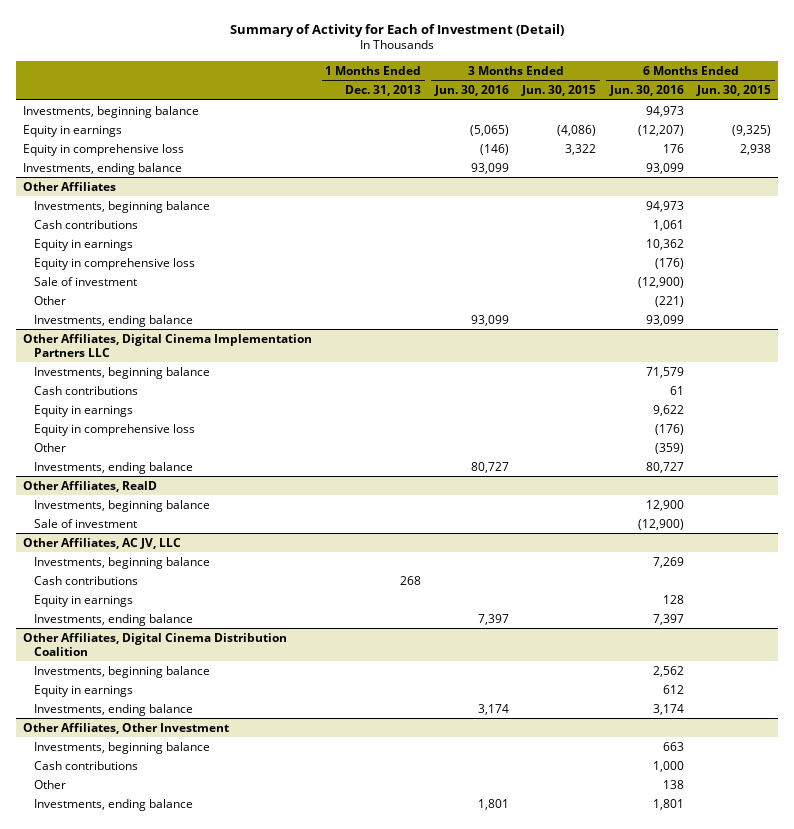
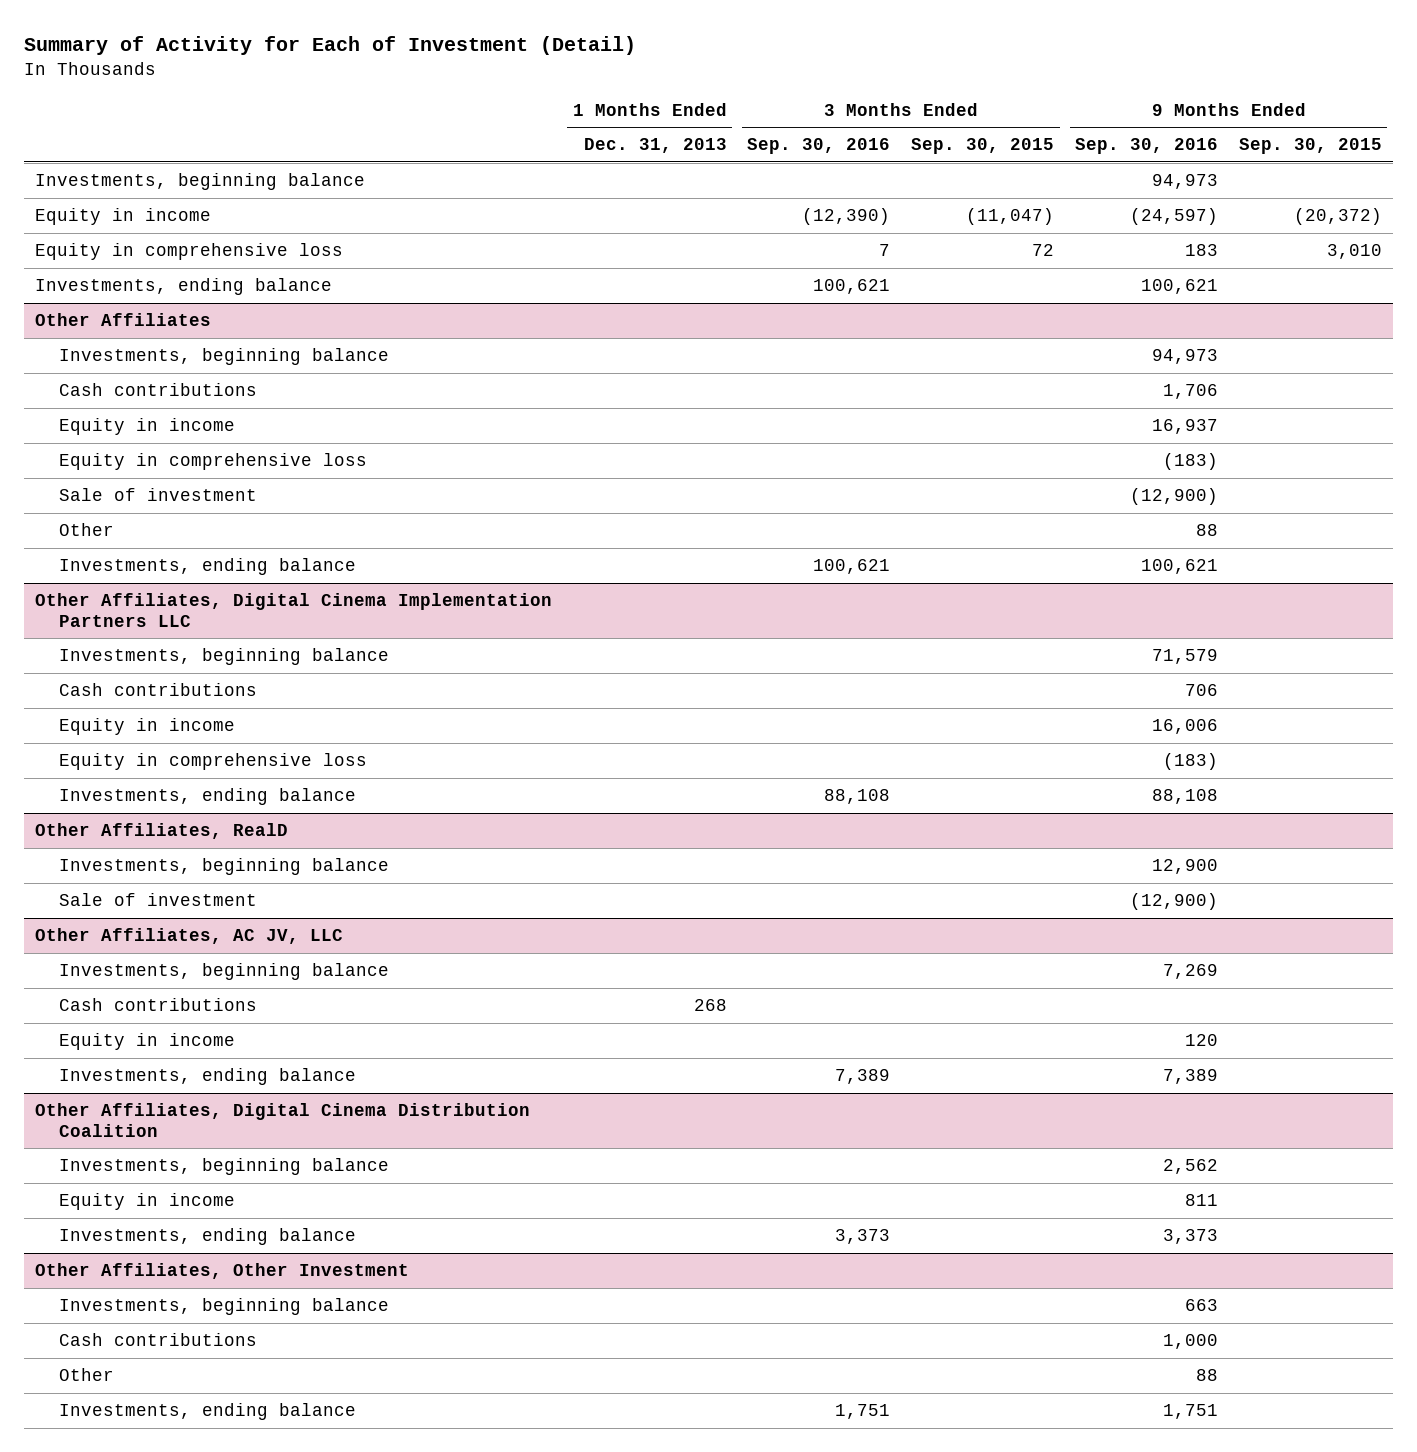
- | 1 Months Ended Dec. 31, 2013 | 3 Months Ended Jun. 30, 2016 | 3 Months Ended Jun. 30, 2015 | 6 Months Ended Jun. 30, 2016 | 6 Months Ended Jun. 30, 2015
+ | 1 Months Ended Dec. 31, 2013 | 3 Months Ended Sep. 30, 2016 | 3 Months Ended Sep. 30, 2015 | 9 Months Ended Sep. 30, 2016 | 9 Months Ended Sep. 30, 2015
- Equity in earnings | | (5,065) | (4,086) | (12,207) | (9,325)
+ Equity in income | | (12,390) | (11,047) | (24,597) | (20,372)
@ Other Affiliates
- Equity in earnings | | | | 10,362 |
+ Equity in income | | | | 16,937 |
@ Other Affiliates, Digital Cinema Implementation Partners LLC
- Equity in earnings | | | | 9,622 |
+ Equity in income | | | | 16,006 |
- Other | | | | (359) |
@ Other Affiliates, AC JV, LLC
- Equity in earnings | | | | 128 |
+ Equity in income | | | | 120 |
@ Other Affiliates, Digital Cinema Distribution Coalition
- Equity in earnings | | | | 612 |
+ Equity in income | | | | 811 |

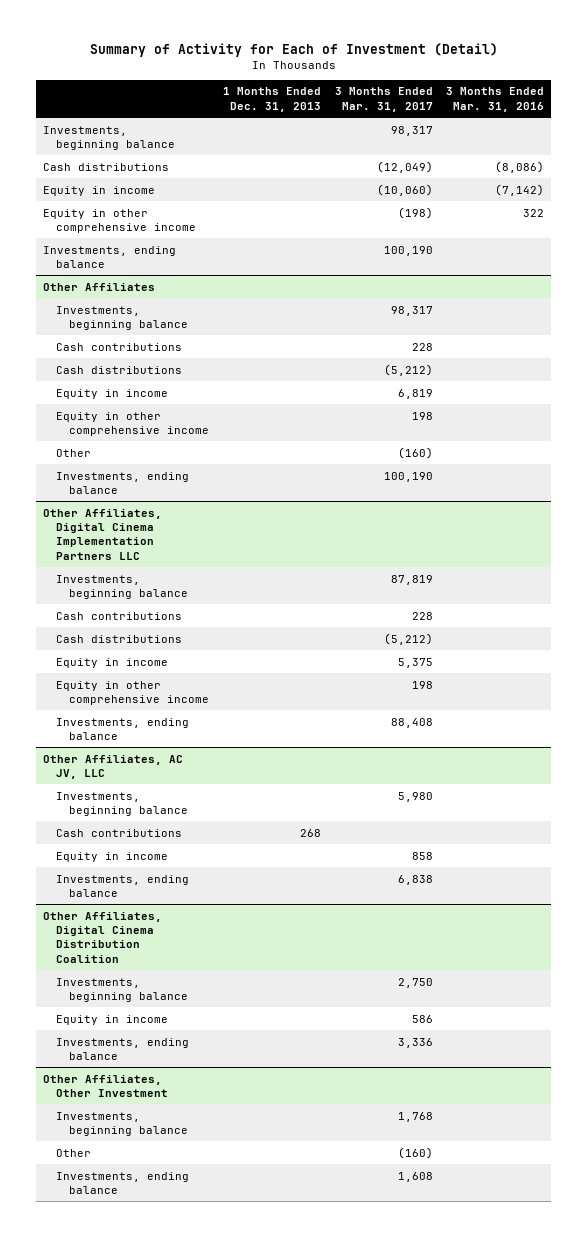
- | 1 Months Ended Dec. 31, 2013 | 3 Months Ended Sep. 30, 2016 | 3 Months Ended Sep. 30, 2015 | 9 Months Ended Sep. 30, 2016 | 9 Months Ended Sep. 30, 2015
+ | 1 Months Ended Dec. 31, 2013 | 3 Months Ended Mar. 31, 2017 | 3 Months Ended Mar. 31, 2016
+ Cash distributions | | (12,049) | (8,086)
- Equity in comprehensive loss | | 7 | 72 | 183 | 3,010
+ Equity in other comprehensive income | | (198) | 322
@ Other Affiliates
+ Cash distributions | | (5,212) |
- Equity in comprehensive loss | | | | (183) |
- Sale of investment | | | | (12,900) |
+ Equity in other comprehensive income | | 198 |
@ Other Affiliates, Digital Cinema Implementation Partners LLC
+ Cash distributions | | (5,212) |
- Equity in comprehensive loss | | | | (183) |
+ Equity in other comprehensive income | | 198 |
- Other Affiliates, RealD
- Investments, beginning balance | | | | 12,900 |
- Sale of investment | | | | (12,900) |
@ Other Affiliates, Other Investment
- Cash contributions | | | | 1,000 |

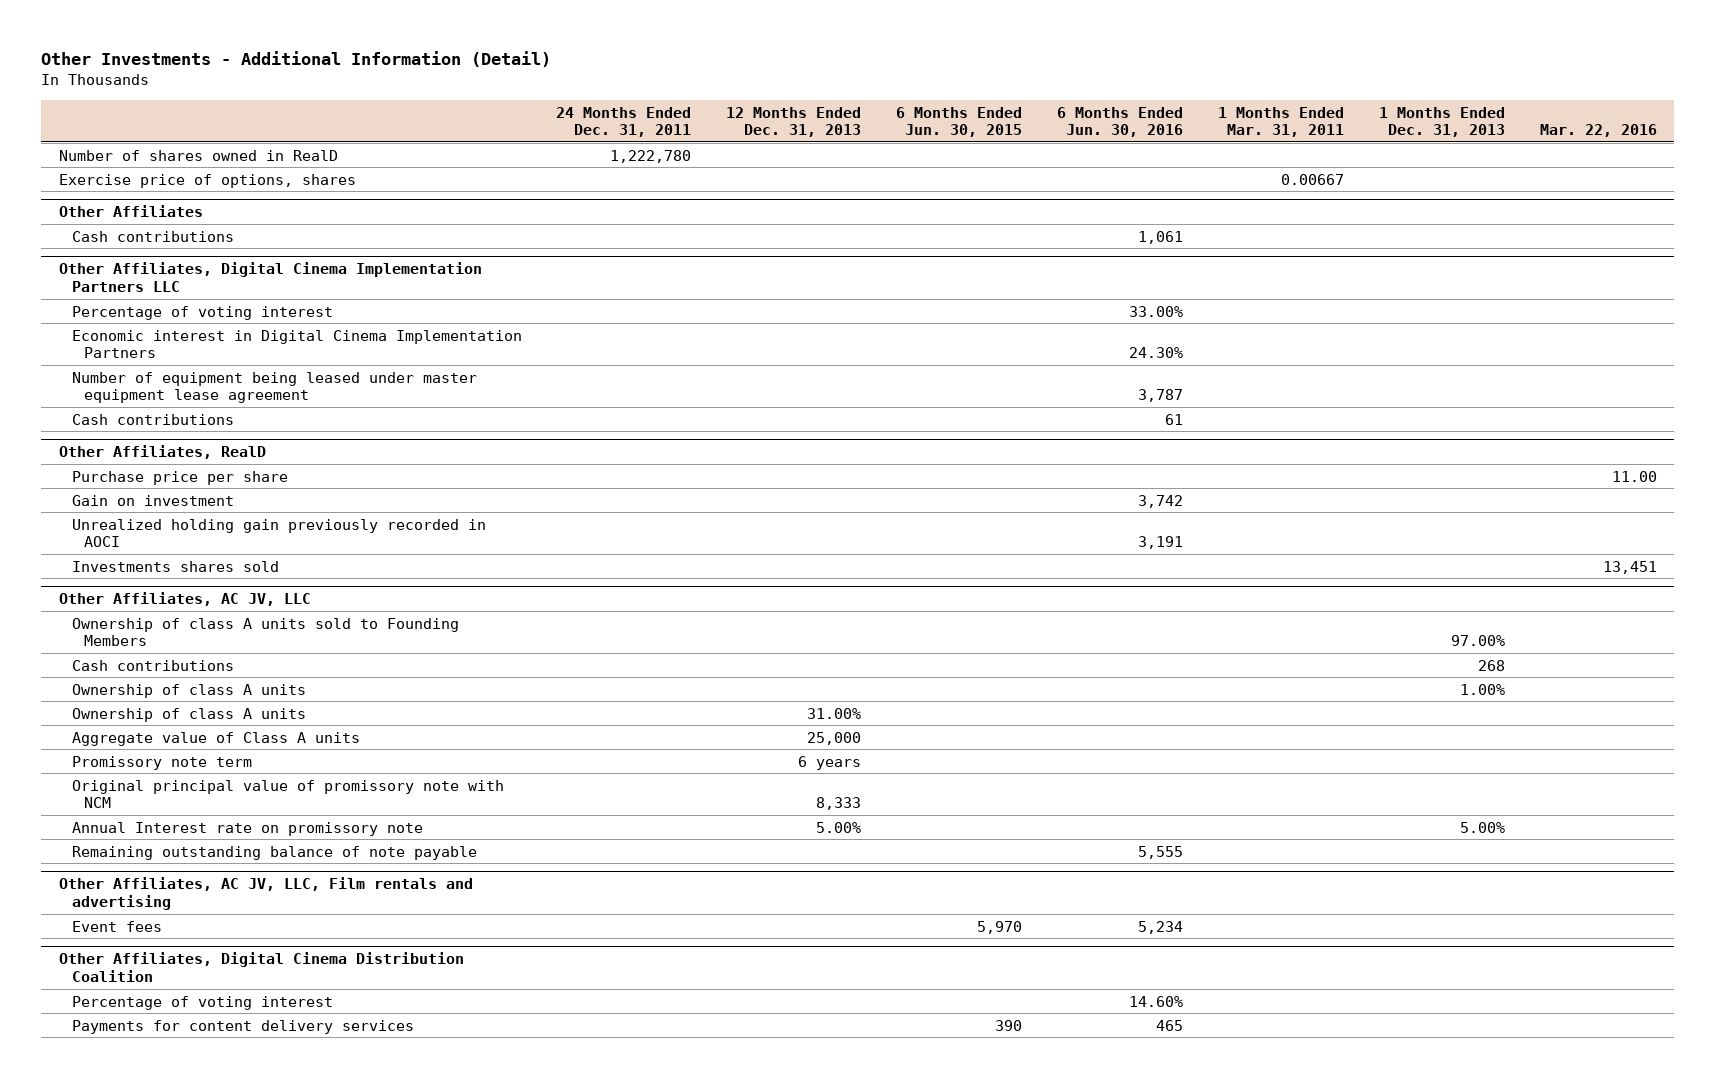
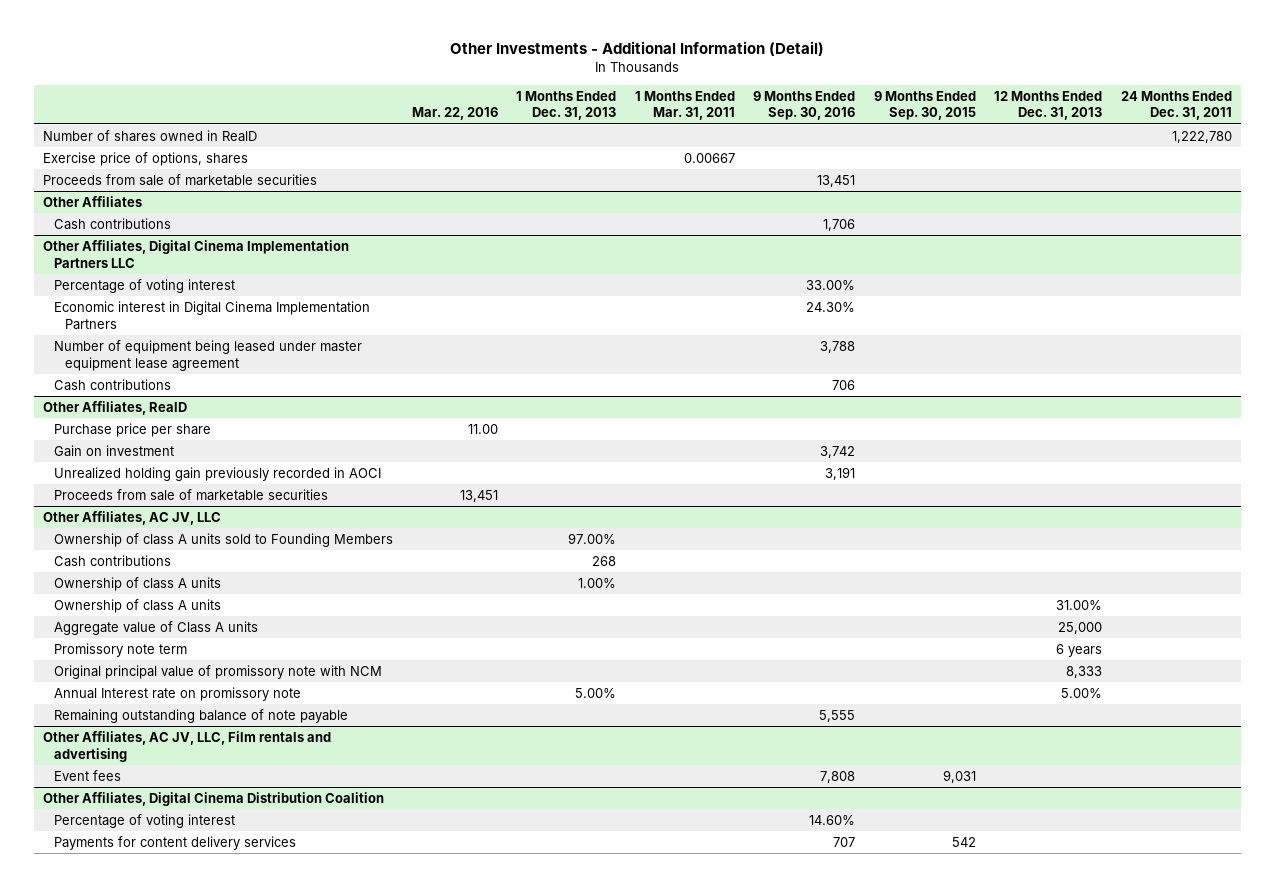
- | 24 Months Ended Dec. 31, 2011 | 12 Months Ended Dec. 31, 2013 | 6 Months Ended Jun. 30, 2015 | 6 Months Ended Jun. 30, 2016 | 1 Months Ended Mar. 31, 2011 | 1 Months Ended Dec. 31, 2013 | Mar. 22, 2016
+ | Mar. 22, 2016 | 1 Months Ended Dec. 31, 2013 | 1 Months Ended Mar. 31, 2011 | 9 Months Ended Sep. 30, 2016 | 9 Months Ended Sep. 30, 2015 | 12 Months Ended Dec. 31, 2013 | 24 Months Ended Dec. 31, 2011
+ Proceeds from sale of marketable securities | | | | 13,451 | | |
@ Other Affiliates, RealD
- Investments shares sold | | | | | | | 13,451
+ Proceeds from sale of marketable securities | 13,451 | | | | | |

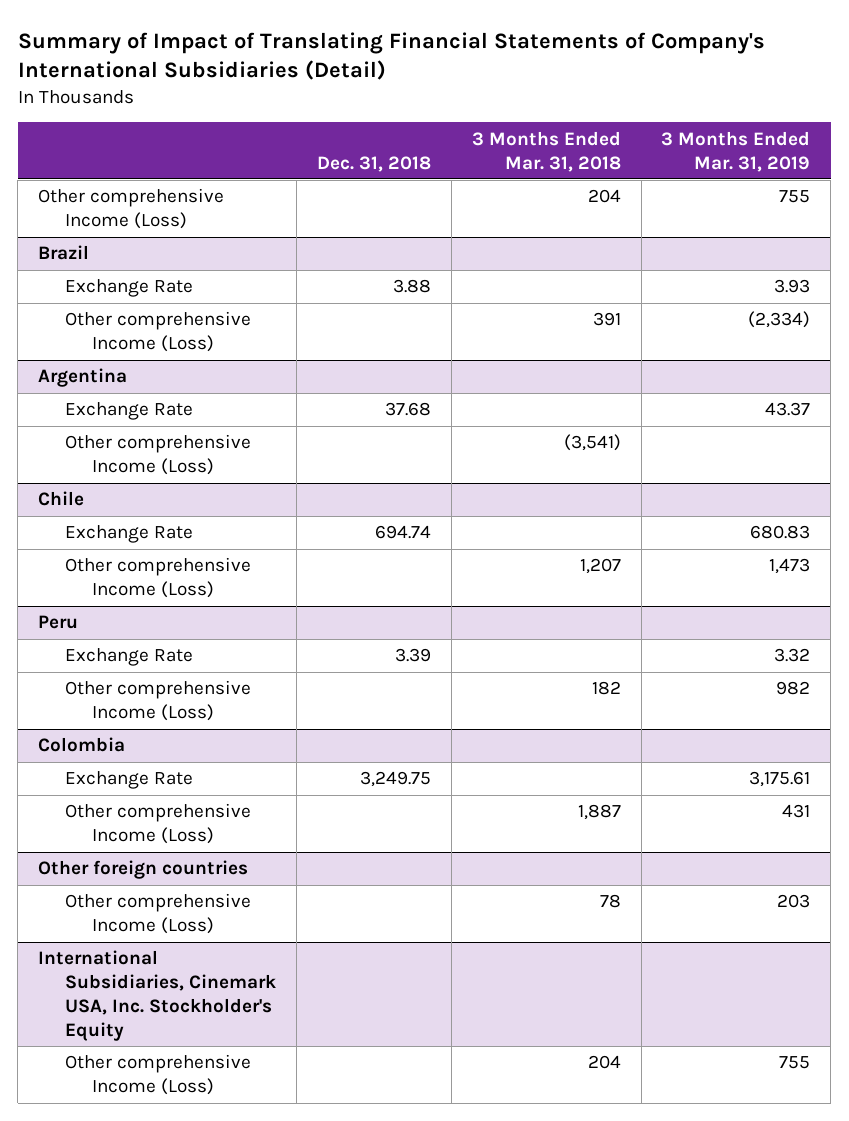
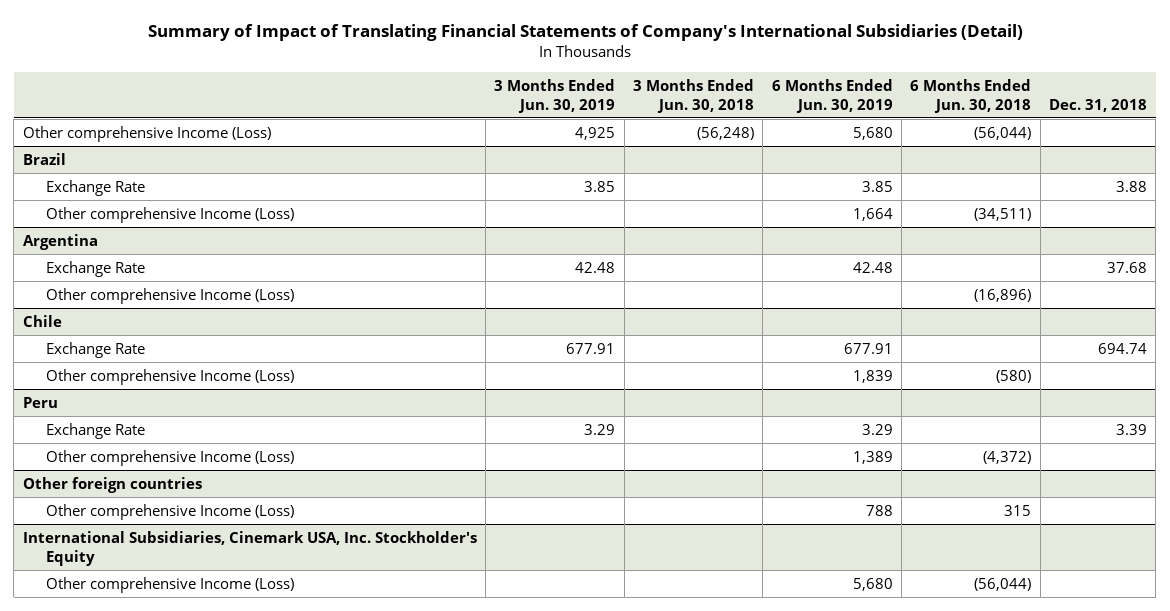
- | Dec. 31, 2018 | 3 Months Ended Mar. 31, 2018 | 3 Months Ended Mar. 31, 2019
+ | 3 Months Ended Jun. 30, 2019 | 3 Months Ended Jun. 30, 2018 | 6 Months Ended Jun. 30, 2019 | 6 Months Ended Jun. 30, 2018 | Dec. 31, 2018
- Colombia
- Exchange Rate | 3,249.75 | | 3,175.61
- Other comprehensive Income (Loss) | | 1,887 | 431

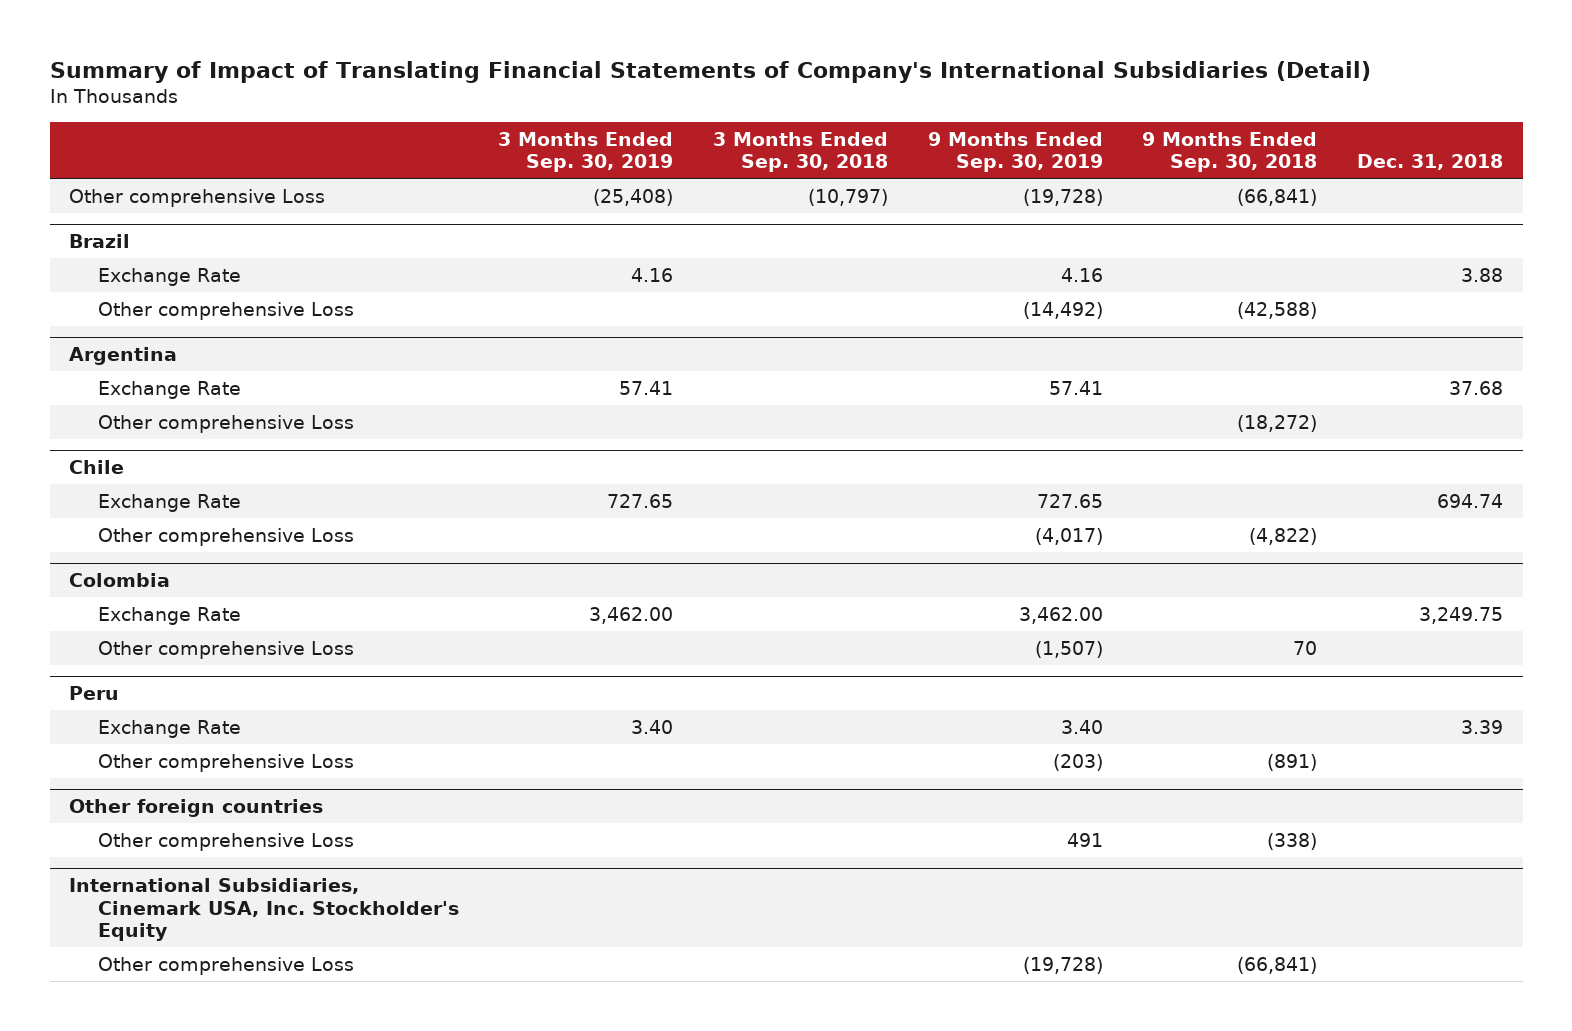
- | 3 Months Ended Jun. 30, 2019 | 3 Months Ended Jun. 30, 2018 | 6 Months Ended Jun. 30, 2019 | 6 Months Ended Jun. 30, 2018 | Dec. 31, 2018
+ | 3 Months Ended Sep. 30, 2019 | 3 Months Ended Sep. 30, 2018 | 9 Months Ended Sep. 30, 2019 | 9 Months Ended Sep. 30, 2018 | Dec. 31, 2018
- Other comprehensive Income (Loss) | 4,925 | (56,248) | 5,680 | (56,044) |
+ Other comprehensive Loss | (25,408) | (10,797) | (19,728) | (66,841) |
@ Brazil
- Other comprehensive Income (Loss) | | | 1,664 | (34,511) |
+ Other comprehensive Loss | | | (14,492) | (42,588) |
@ Argentina
- Other comprehensive Income (Loss) | | | | (16,896) |
+ Other comprehensive Loss | | | | (18,272) |
@ Chile
- Other comprehensive Income (Loss) | | | 1,839 | (580) |
+ Other comprehensive Loss | | | (4,017) | (4,822) |
+ Colombia
+ Exchange Rate | 3,462.00 | | 3,462.00 | | 3,249.75
+ Other comprehensive Loss | | | (1,507) | 70 |
@ Peru
- Other comprehensive Income (Loss) | | | 1,389 | (4,372) |
+ Other comprehensive Loss | | | (203) | (891) |
@ Other foreign countries
- Other comprehensive Income (Loss) | | | 788 | 315 |
+ Other comprehensive Loss | | | 491 | (338) |
@ International Subsidiaries, Cinemark USA, Inc. Stockholder's Equity
- Other comprehensive Income (Loss) | | | 5,680 | (56,044) |
+ Other comprehensive Loss | | | (19,728) | (66,841) |

